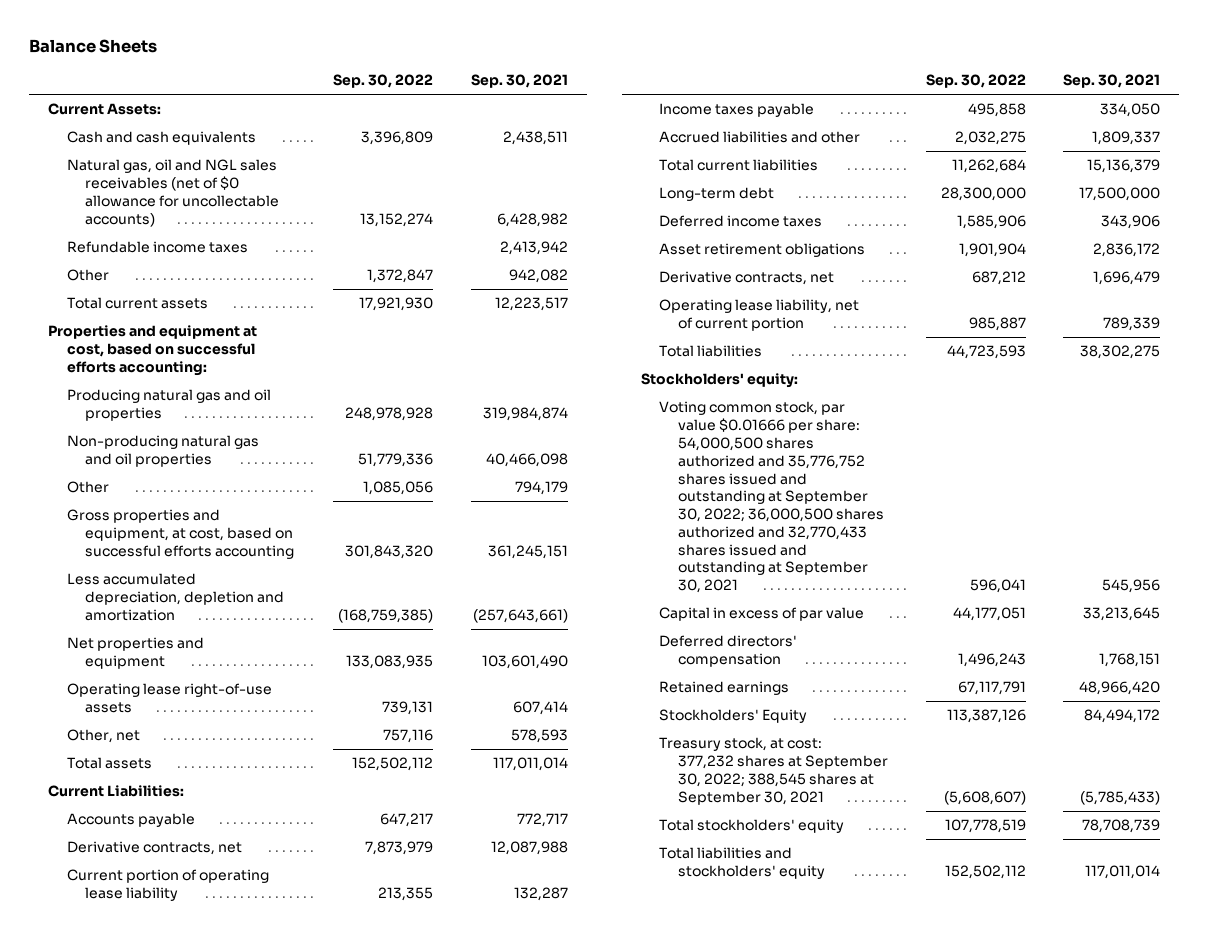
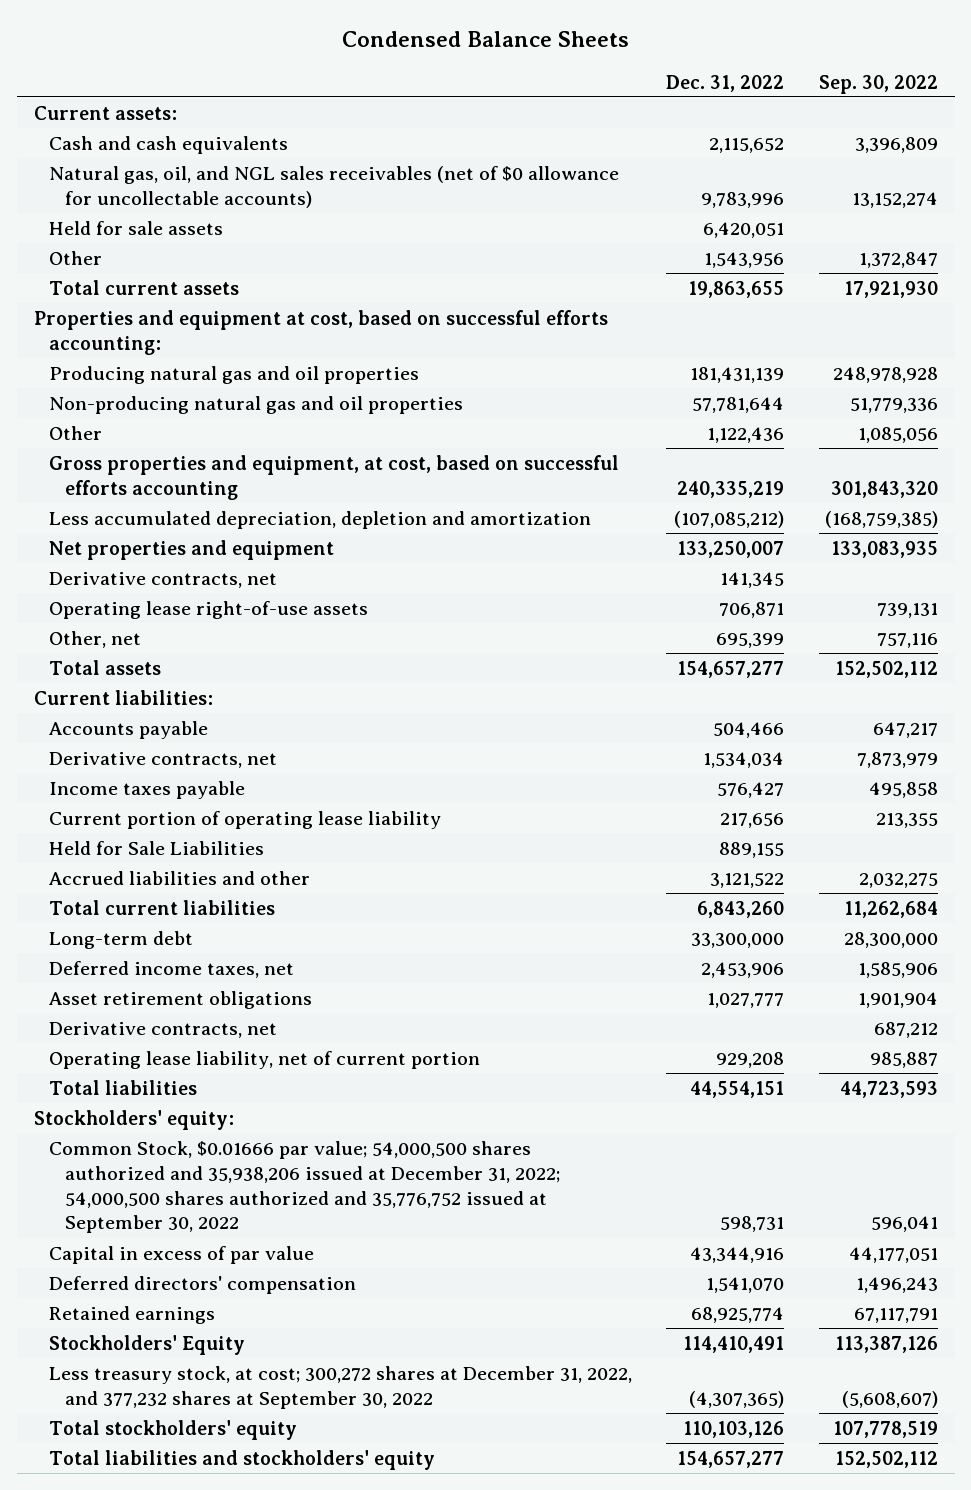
- Balance Sheets
+ Condensed Balance Sheets
- | Sep. 30, 2022 | Sep. 30, 2021
+ | Dec. 31, 2022 | Sep. 30, 2022
- Current Assets:
+ Current assets:
- Natural gas, oil and NGL sales receivables (net of $0 allowance for uncollectable accounts) | 13,152,274 | 6,428,982
- Refundable income taxes | | 2,413,942
+ Natural gas, oil, and NGL sales receivables (net of $0 allowance for uncollectable accounts) | 9,783,996 | 13,152,274
+ Held for sale assets | 6,420,051 |
+ Derivative contracts, net | 141,345 |
- Current Liabilities:
+ Current liabilities:
moved down: Current portion of operating lease liability | 217,656 | 213,355
+ Held for Sale Liabilities | 889,155 |
- Deferred income taxes | 1,585,906 | 343,906
+ Deferred income taxes, net | 2,453,906 | 1,585,906
- Voting common stock, par value $0.01666 per share: 54,000,500 shares authorized and 35,776,752 shares issued and outstanding at September 30, 2022; 36,000,500 shares authorized and 32,770,433 shares issued and outstanding at September 30, 2021 | 596,041 | 545,956
+ Common Stock, $0.01666 par value; 54,000,500 shares authorized and 35,938,206 issued at December 31, 2022; 54,000,500 shares authorized and 35,776,752 issued at September 30, 2022 | 598,731 | 596,041
- Treasury stock, at cost: 377,232 shares at September 30, 2022; 388,545 shares at September 30, 2021 | (5,608,607) | (5,785,433)
+ Less treasury stock, at cost; 300,272 shares at December 31, 2022, and 377,232 shares at September 30, 2022 | (4,307,365) | (5,608,607)

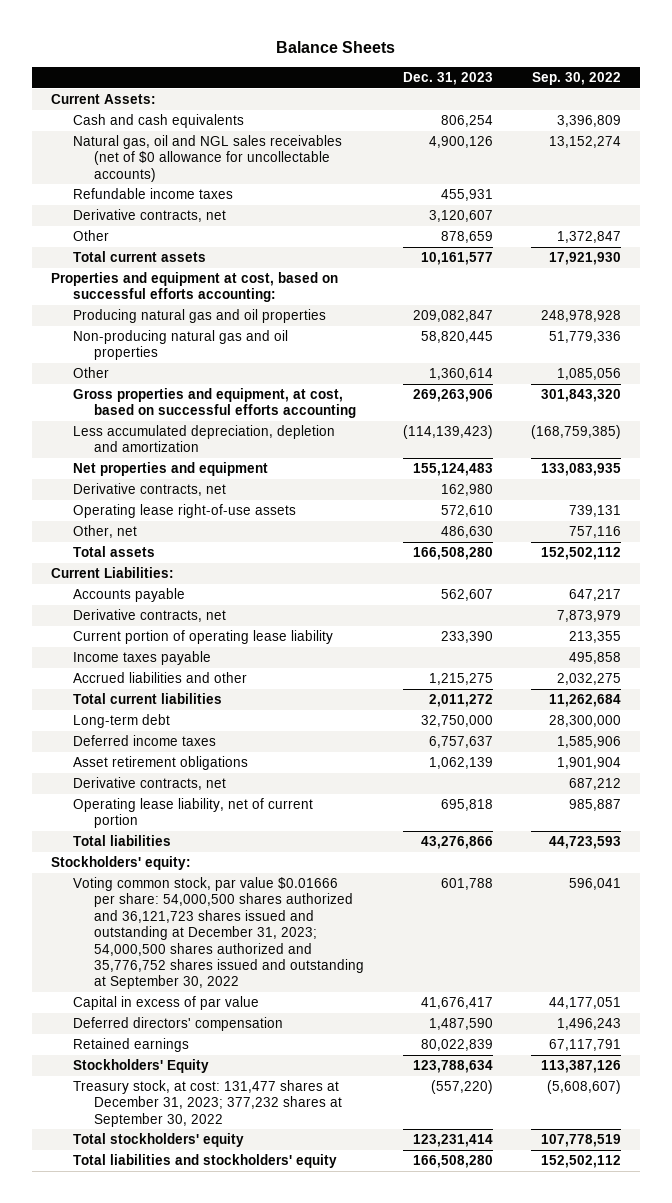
- Condensed Balance Sheets
+ Balance Sheets
- | Dec. 31, 2022 | Sep. 30, 2022
+ | Dec. 31, 2023 | Sep. 30, 2022
- Current assets:
+ Current Assets:
- Natural gas, oil, and NGL sales receivables (net of $0 allowance for uncollectable accounts) | 9,783,996 | 13,152,274
- Held for sale assets | 6,420,051 |
+ Natural gas, oil and NGL sales receivables (net of $0 allowance for uncollectable accounts) | 4,900,126 | 13,152,274
+ Refundable income taxes | 455,931 |
+ Derivative contracts, net | 3,120,607 |
- Current liabilities:
+ Current Liabilities:
- Held for Sale Liabilities | 889,155 |
moved down: Income taxes payable | | 495,858
- Deferred income taxes, net | 2,453,906 | 1,585,906
+ Deferred income taxes | 6,757,637 | 1,585,906
- Common Stock, $0.01666 par value; 54,000,500 shares authorized and 35,938,206 issued at December 31, 2022; 54,000,500 shares authorized and 35,776,752 issued at September 30, 2022 | 598,731 | 596,041
+ Voting common stock, par value $0.01666 per share: 54,000,500 shares authorized and 36,121,723 shares issued and outstanding at December 31, 2023; 54,000,500 shares authorized and 35,776,752 shares issued and outstanding at September 30, 2022 | 601,788 | 596,041
- Less treasury stock, at cost; 300,272 shares at December 31, 2022, and 377,232 shares at September 30, 2022 | (4,307,365) | (5,608,607)
+ Treasury stock, at cost: 131,477 shares at December 31, 2023; 377,232 shares at September 30, 2022 | (557,220) | (5,608,607)

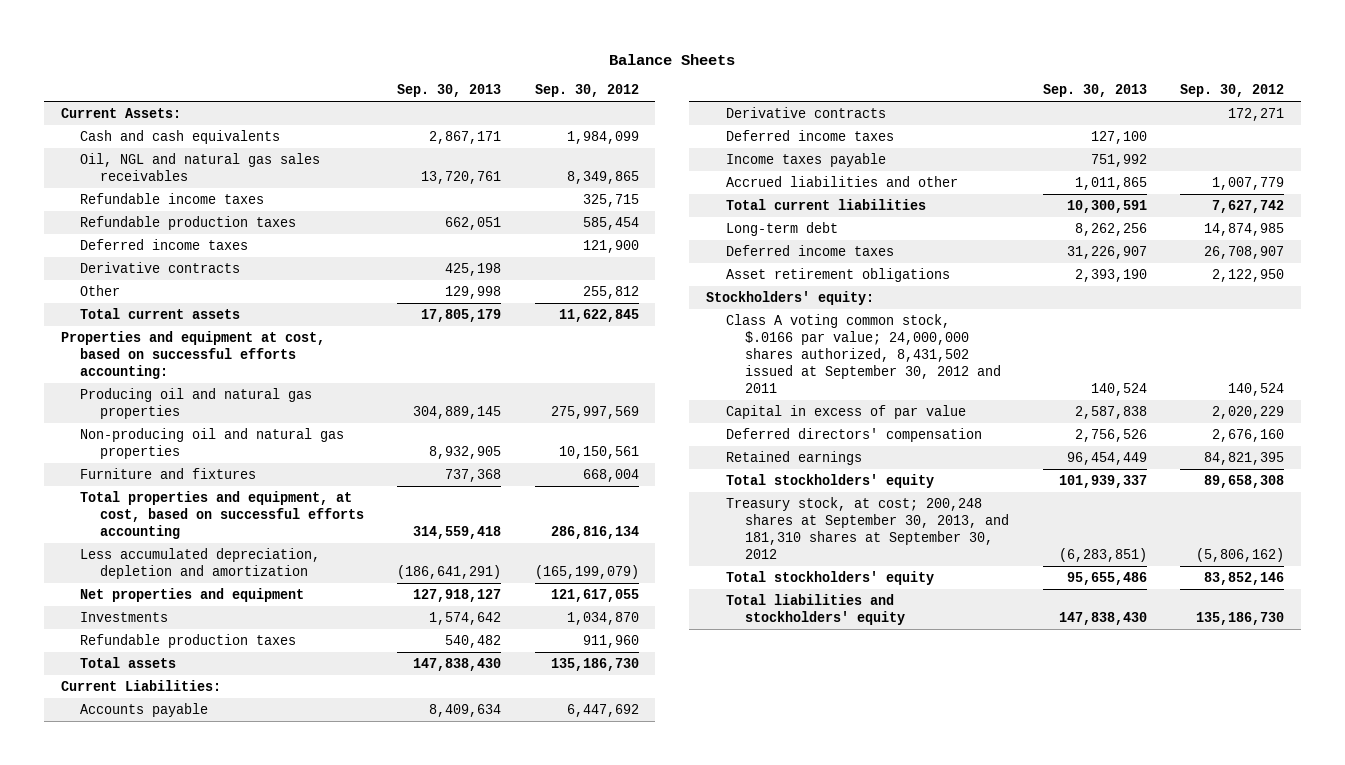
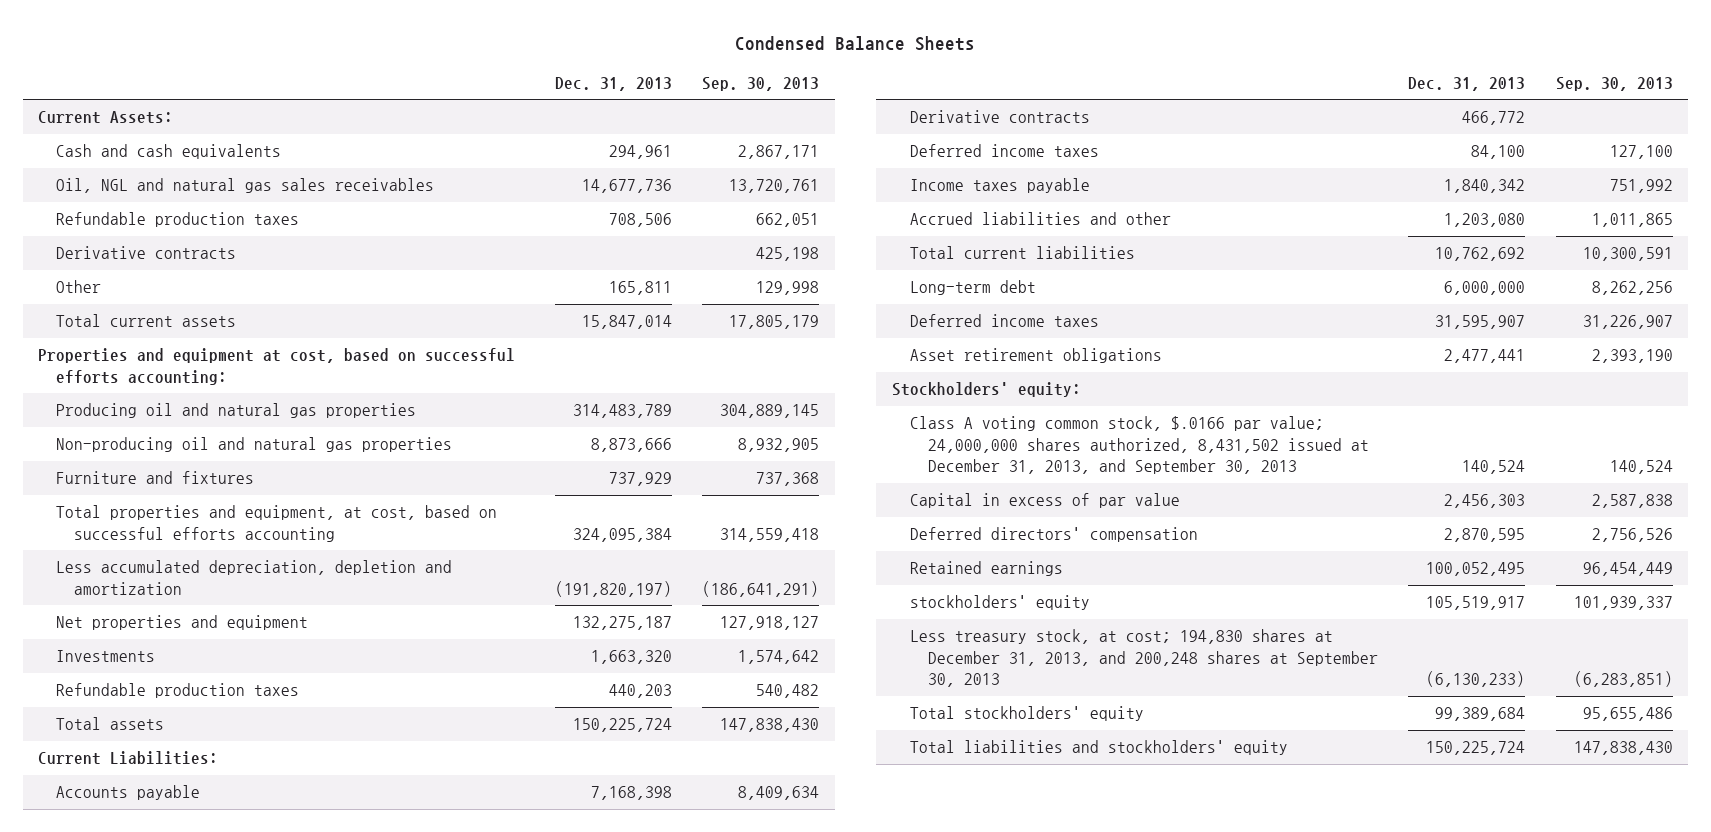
- Balance Sheets
+ Condensed Balance Sheets
- | Sep. 30, 2013 | Sep. 30, 2012
+ | Dec. 31, 2013 | Sep. 30, 2013
- Refundable income taxes | | 325,715
- Deferred income taxes | | 121,900
- Class A voting common stock, $.0166 par value; 24,000,000 shares authorized, 8,431,502 issued at September 30, 2012 and 2011 | 140,524 | 140,524
+ Class A voting common stock, $.0166 par value; 24,000,000 shares authorized, 8,431,502 issued at December 31, 2013, and September 30, 2013 | 140,524 | 140,524
- Total stockholders' equity | 101,939,337 | 89,658,308
- Treasury stock, at cost; 200,248 shares at September 30, 2013, and 181,310 shares at September 30, 2012 | (6,283,851) | (5,806,162)
+ stockholders' equity | 105,519,917 | 101,939,337
+ Less treasury stock, at cost; 194,830 shares at December 31, 2013, and 200,248 shares at September 30, 2013 | (6,130,233) | (6,283,851)

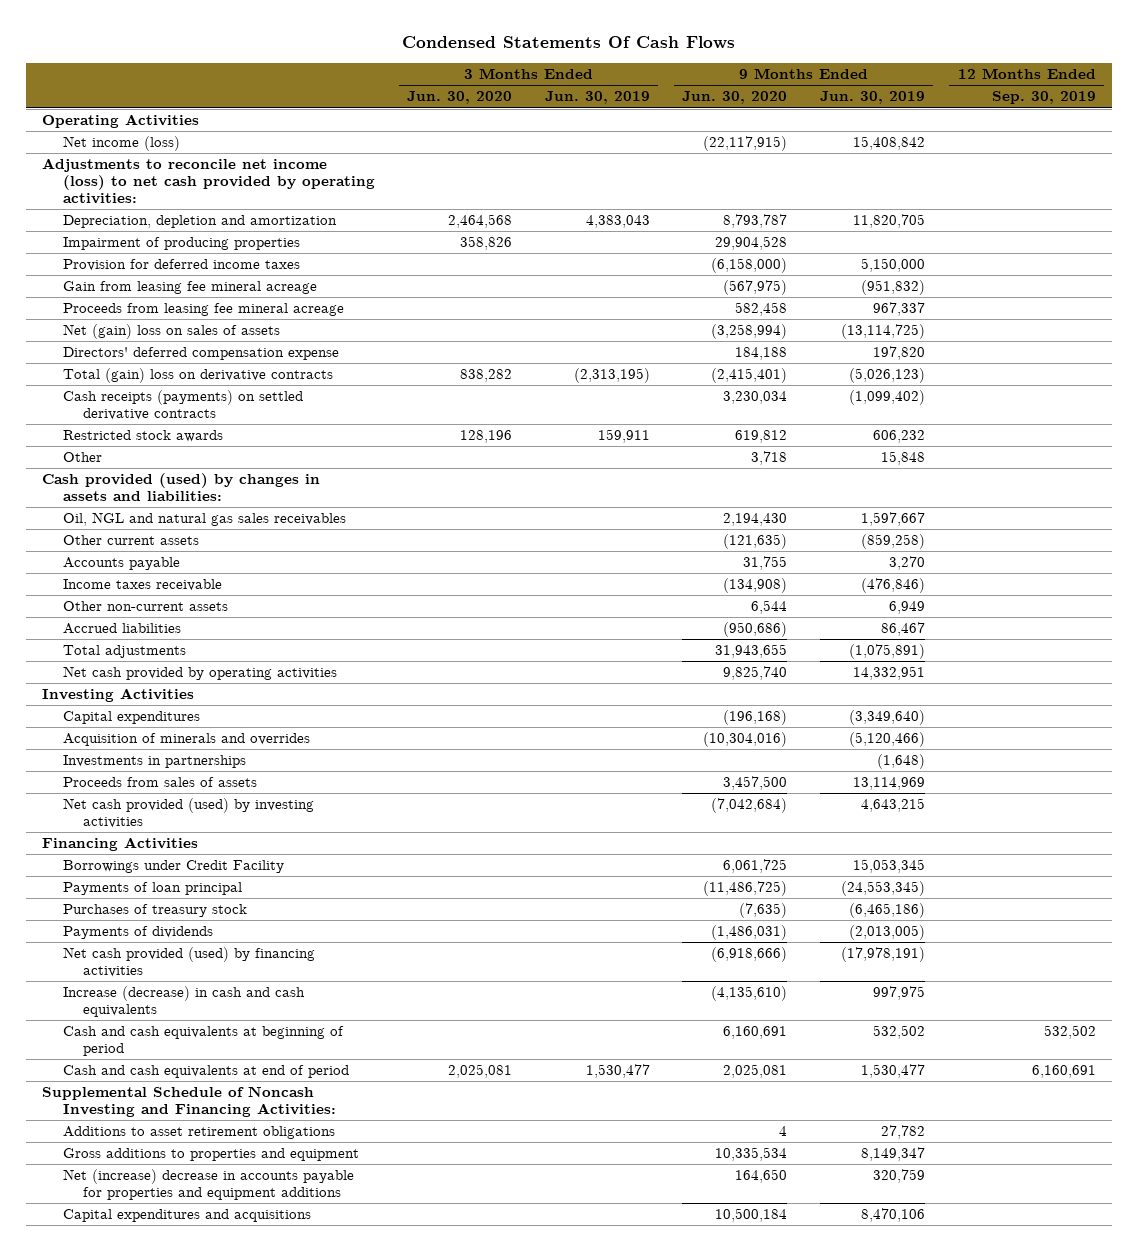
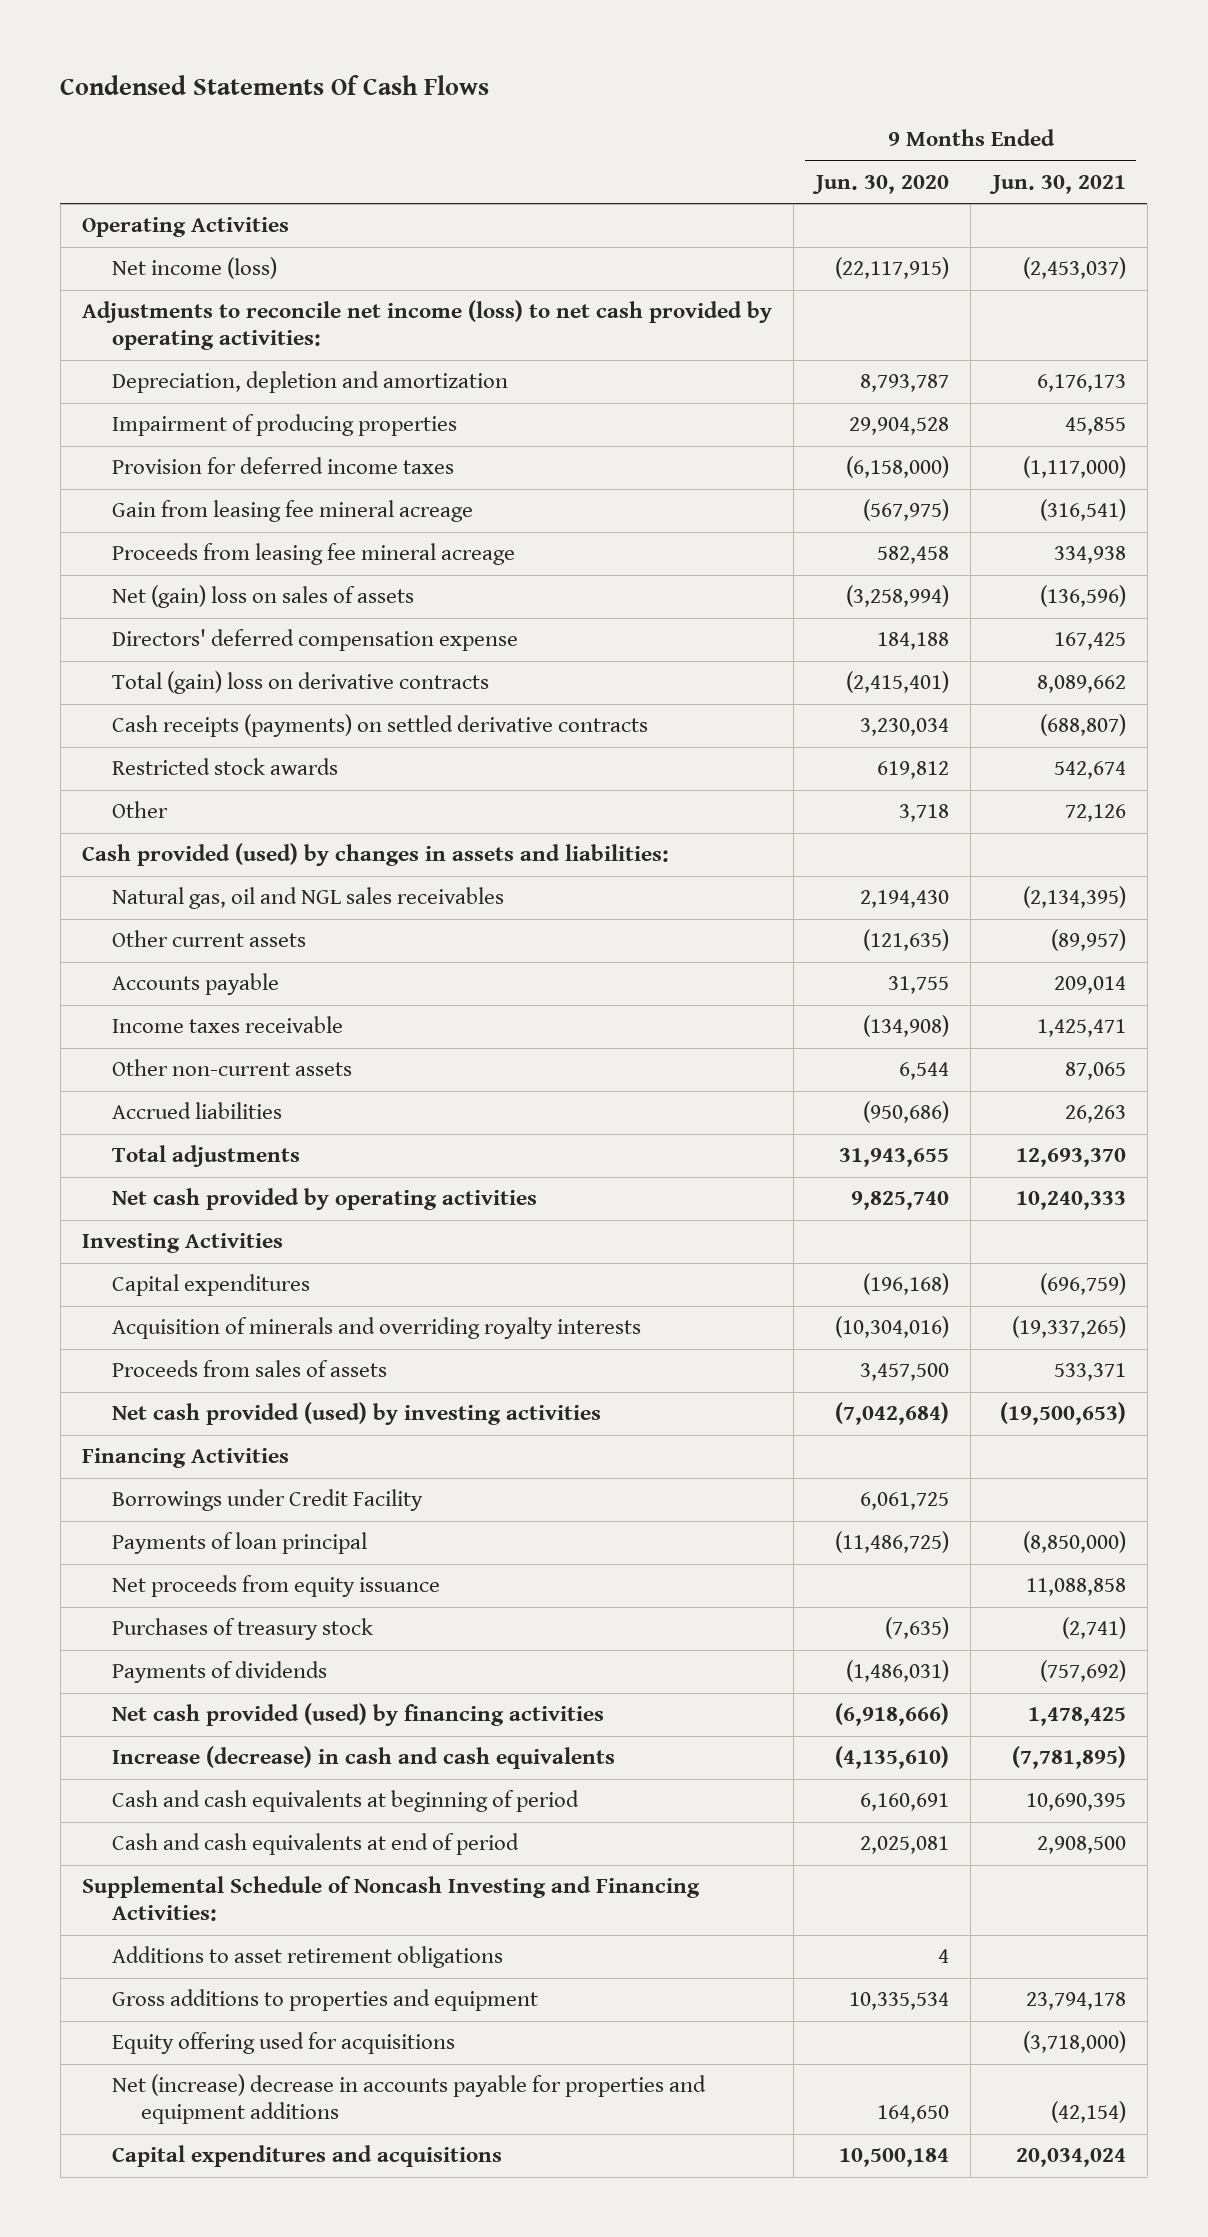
- | 3 Months Ended Jun. 30, 2020 | 3 Months Ended Jun. 30, 2019 | 9 Months Ended Jun. 30, 2020 | 9 Months Ended Jun. 30, 2019 | 12 Months Ended Sep. 30, 2019
+ | 9 Months Ended Jun. 30, 2020 | 9 Months Ended Jun. 30, 2021
- Oil, NGL and natural gas sales receivables | | | 2,194,430 | 1,597,667 |
+ Natural gas, oil and NGL sales receivables | 2,194,430 | (2,134,395)
- Acquisition of minerals and overrides | | | (10,304,016) | (5,120,466) |
- Investments in partnerships | | | | (1,648) |
+ Acquisition of minerals and overriding royalty interests | (10,304,016) | (19,337,265)
+ Net proceeds from equity issuance | | 11,088,858
+ Equity offering used for acquisitions | | (3,718,000)

